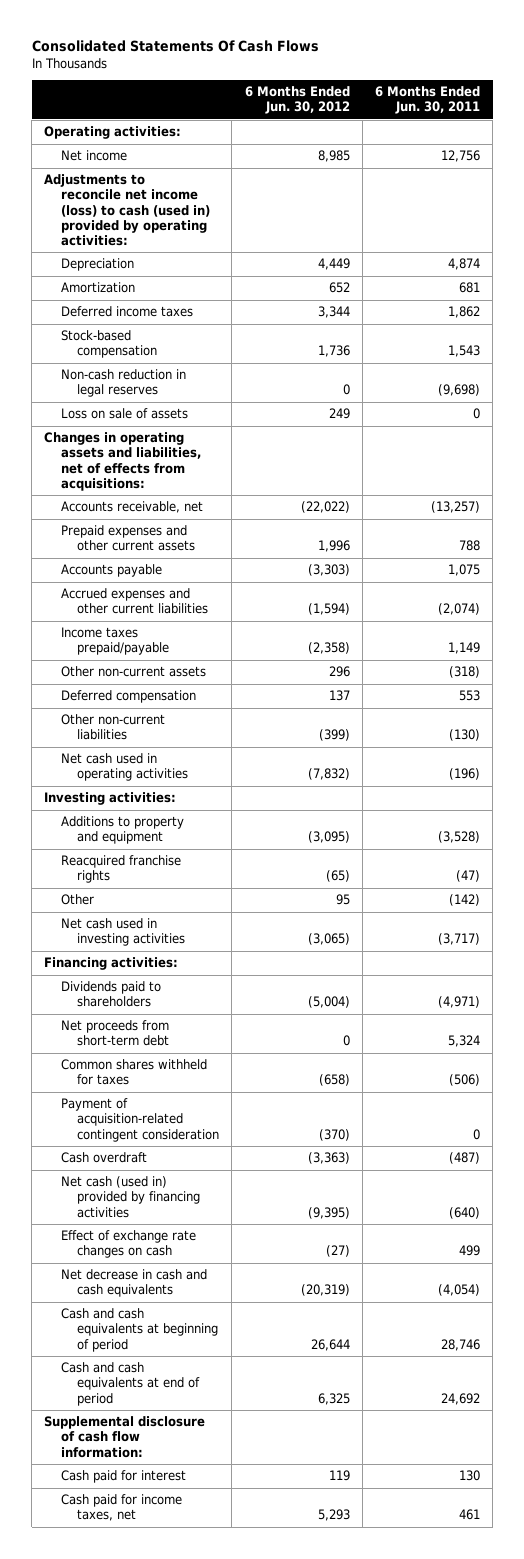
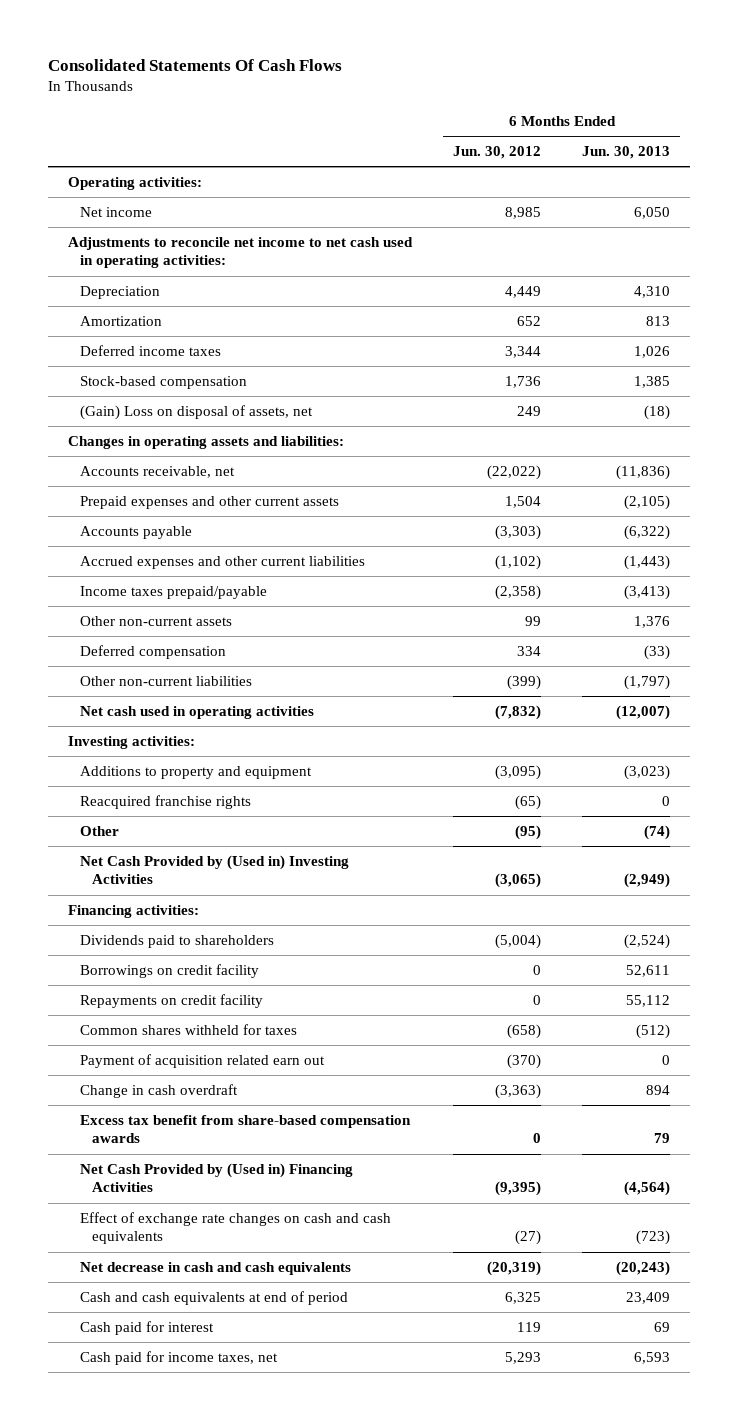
- | 6 Months Ended Jun. 30, 2012 | 6 Months Ended Jun. 30, 2011
+ | 6 Months Ended Jun. 30, 2012 | 6 Months Ended Jun. 30, 2013
- Adjustments to reconcile net income (loss) to cash (used in) provided by operating activities:
+ Adjustments to reconcile net income to net cash used in operating activities:
- Non-cash reduction in legal reserves | 0 | (9,698)
- Loss on sale of assets | 249 | 0
- Changes in operating assets and liabilities, net of effects from acquisitions:
+ (Gain) Loss on disposal of assets, net | 249 | (18)
+ Changes in operating assets and liabilities:
- Prepaid expenses and other current assets | 1,996 | 788
+ Prepaid expenses and other current assets | 1,504 | (2,105)
- Accrued expenses and other current liabilities | (1,594) | (2,074)
+ Accrued expenses and other current liabilities | (1,102) | (1,443)
- Other non-current assets | 296 | (318)
- Deferred compensation | 137 | 553
+ Other non-current assets | 99 | 1,376
+ Deferred compensation | 334 | (33)
- Other | 95 | (142)
- Net cash used in investing activities | (3,065) | (3,717)
+ Other | (95) | (74)
+ Net Cash Provided by (Used in) Investing Activities | (3,065) | (2,949)
- Net proceeds from short-term debt | 0 | 5,324
+ Borrowings on credit facility | 0 | 52,611
+ Repayments on credit facility | 0 | 55,112
- Payment of acquisition-related contingent consideration | (370) | 0
- Cash overdraft | (3,363) | (487)
- Net cash (used in) provided by financing activities | (9,395) | (640)
- Effect of exchange rate changes on cash | (27) | 499
+ Payment of acquisition related earn out | (370) | 0
+ Change in cash overdraft | (3,363) | 894
+ Excess tax benefit from share-based compensation awards | 0 | 79
+ Net Cash Provided by (Used in) Financing Activities | (9,395) | (4,564)
+ Effect of exchange rate changes on cash and cash equivalents | (27) | (723)
- Cash and cash equivalents at beginning of period | 26,644 | 28,746
- Supplemental disclosure of cash flow information:

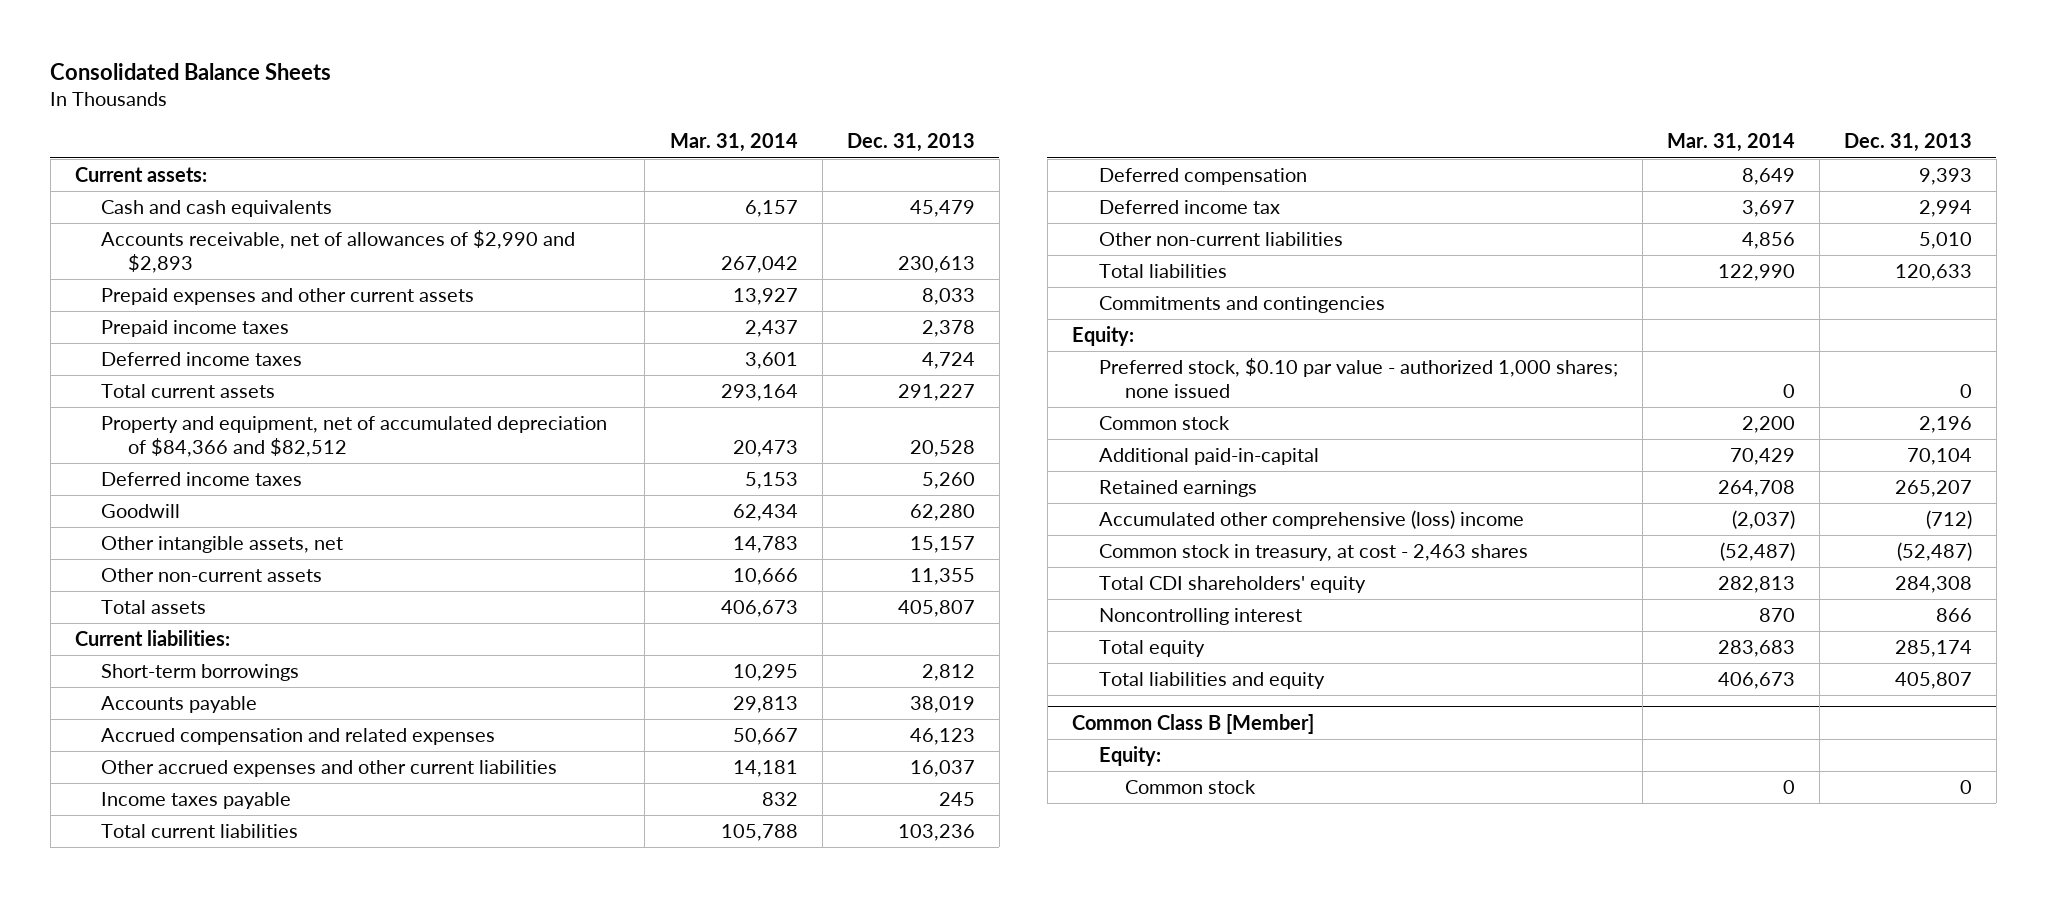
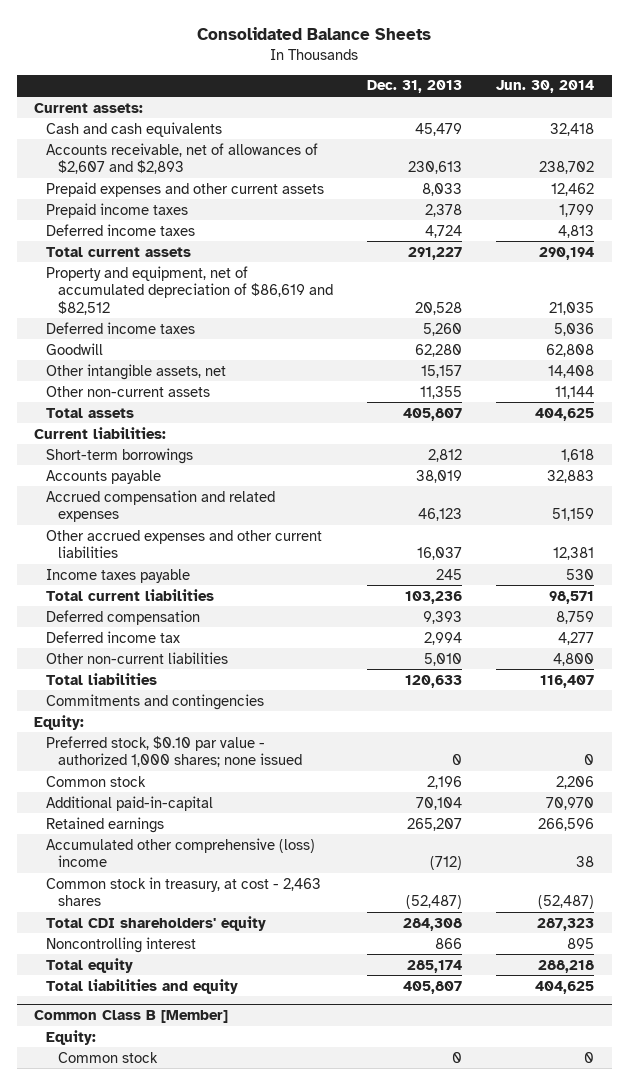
- | Mar. 31, 2014 | Dec. 31, 2013
+ | Dec. 31, 2013 | Jun. 30, 2014
- Accounts receivable, net of allowances of $2,990 and $2,893 | 267,042 | 230,613
+ Accounts receivable, net of allowances of $2,607 and $2,893 | 230,613 | 238,702
- Property and equipment, net of accumulated depreciation of $84,366 and $82,512 | 20,473 | 20,528
+ Property and equipment, net of accumulated depreciation of $86,619 and $82,512 | 20,528 | 21,035

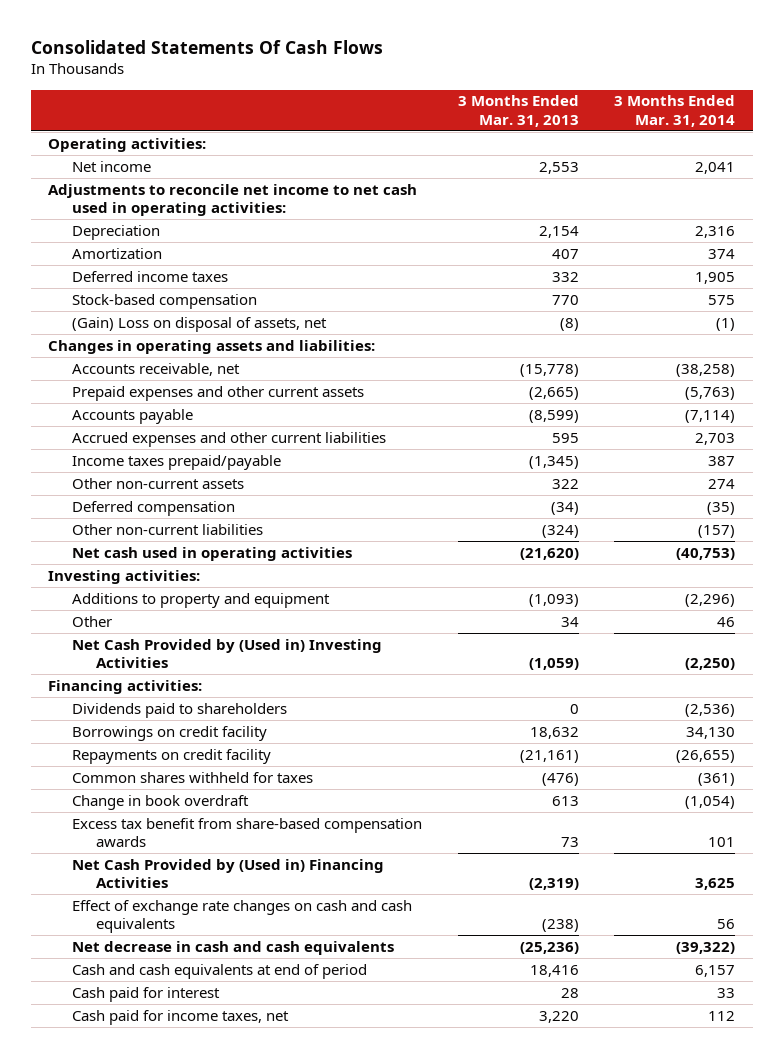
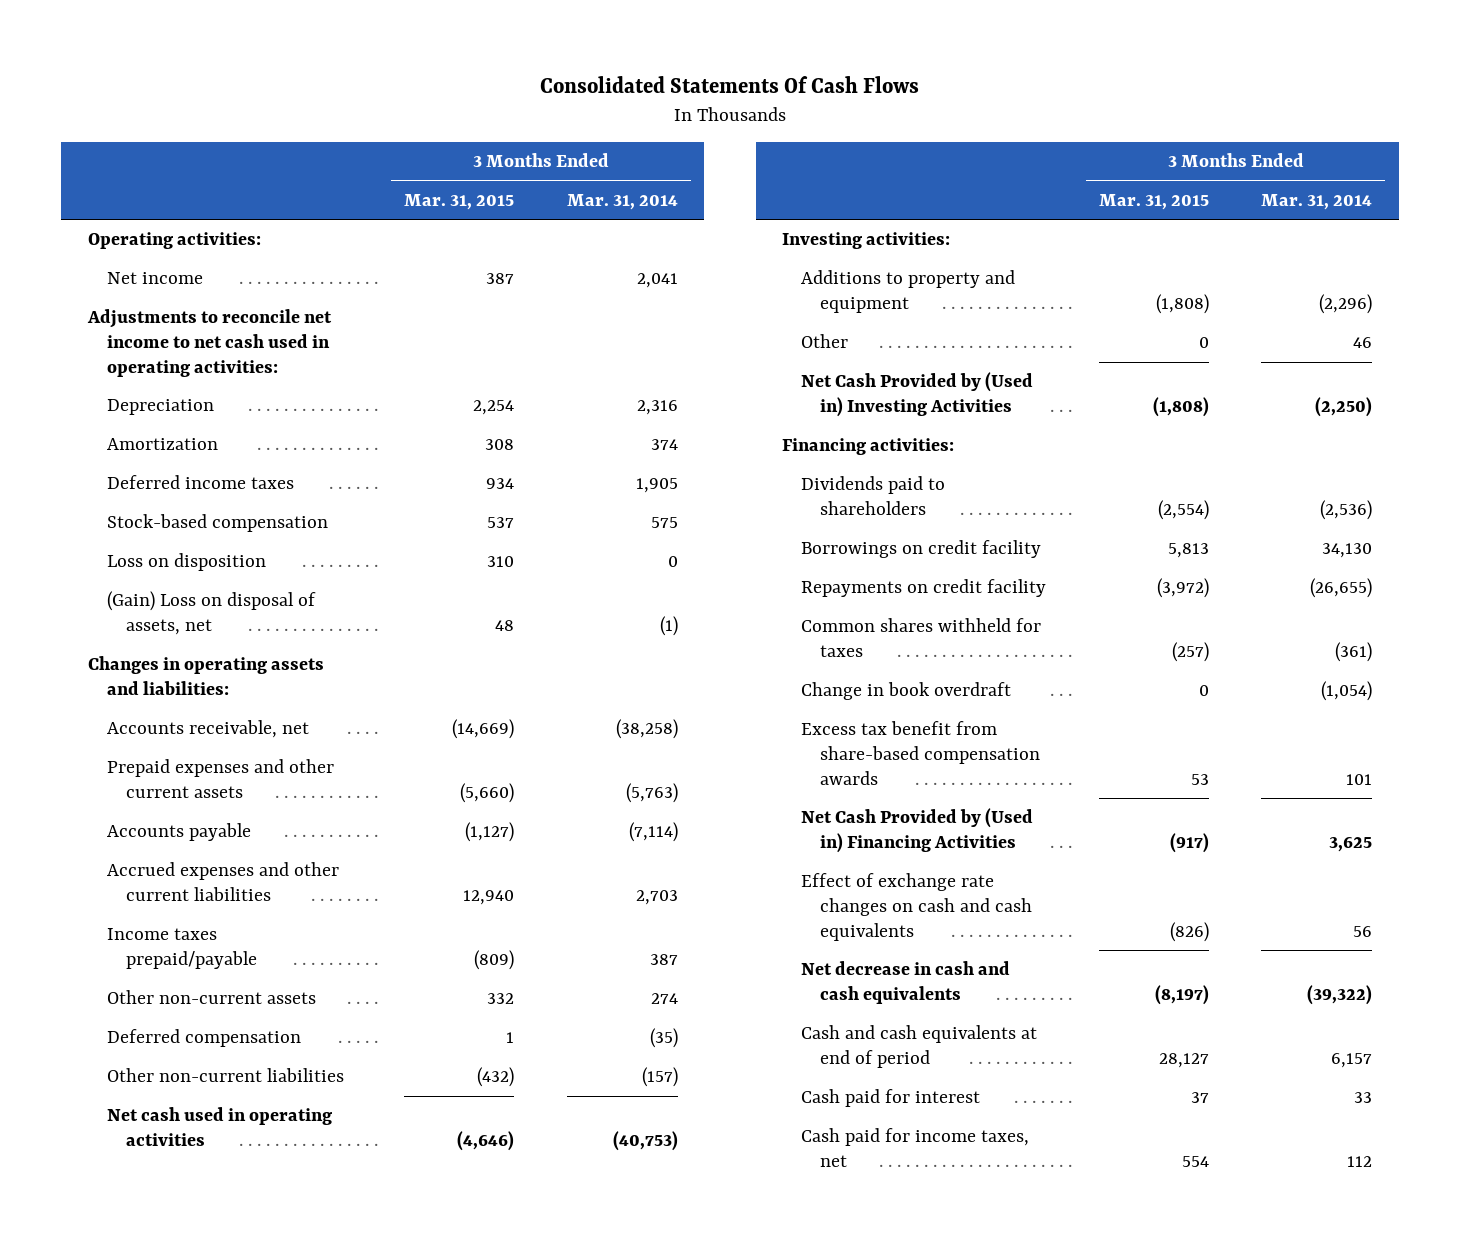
- | 3 Months Ended Mar. 31, 2013 | 3 Months Ended Mar. 31, 2014
+ | 3 Months Ended Mar. 31, 2015 | 3 Months Ended Mar. 31, 2014
+ Loss on disposition | 310 | 0

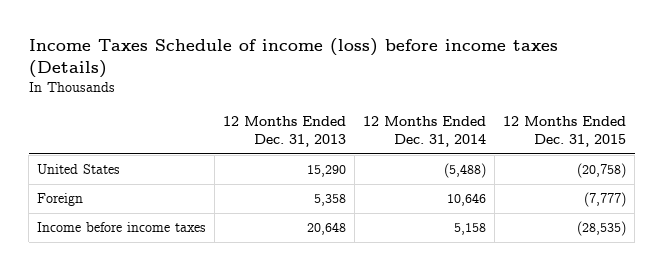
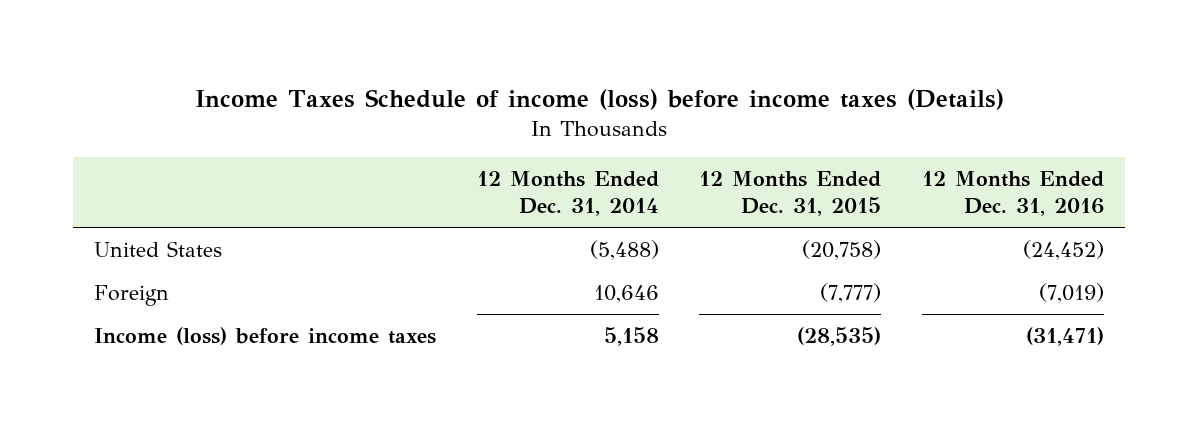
- | 12 Months Ended Dec. 31, 2013 | 12 Months Ended Dec. 31, 2014 | 12 Months Ended Dec. 31, 2015
+ | 12 Months Ended Dec. 31, 2014 | 12 Months Ended Dec. 31, 2015 | 12 Months Ended Dec. 31, 2016
- Income before income taxes | 20,648 | 5,158 | (28,535)
+ Income (loss) before income taxes | 5,158 | (28,535) | (31,471)

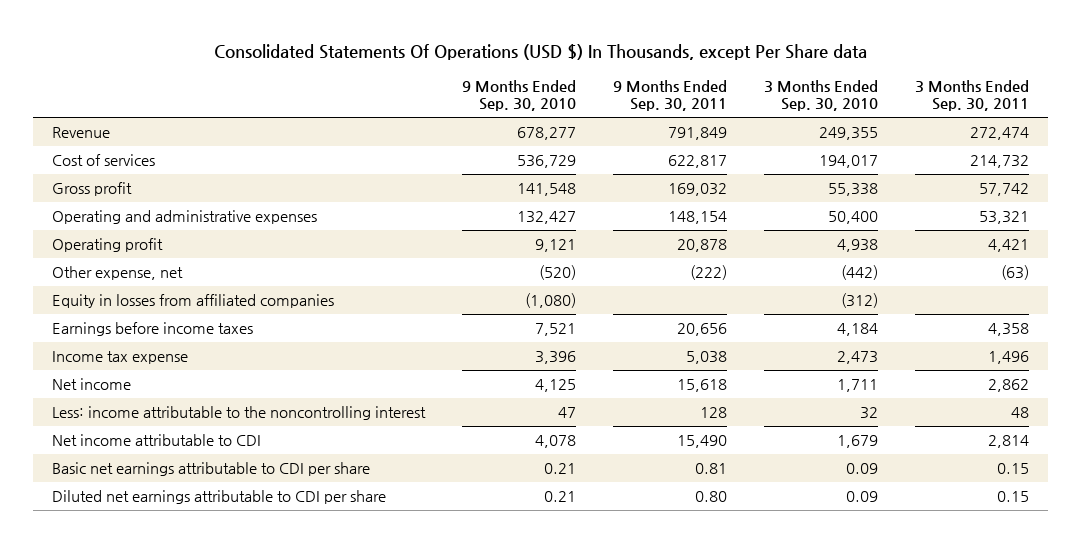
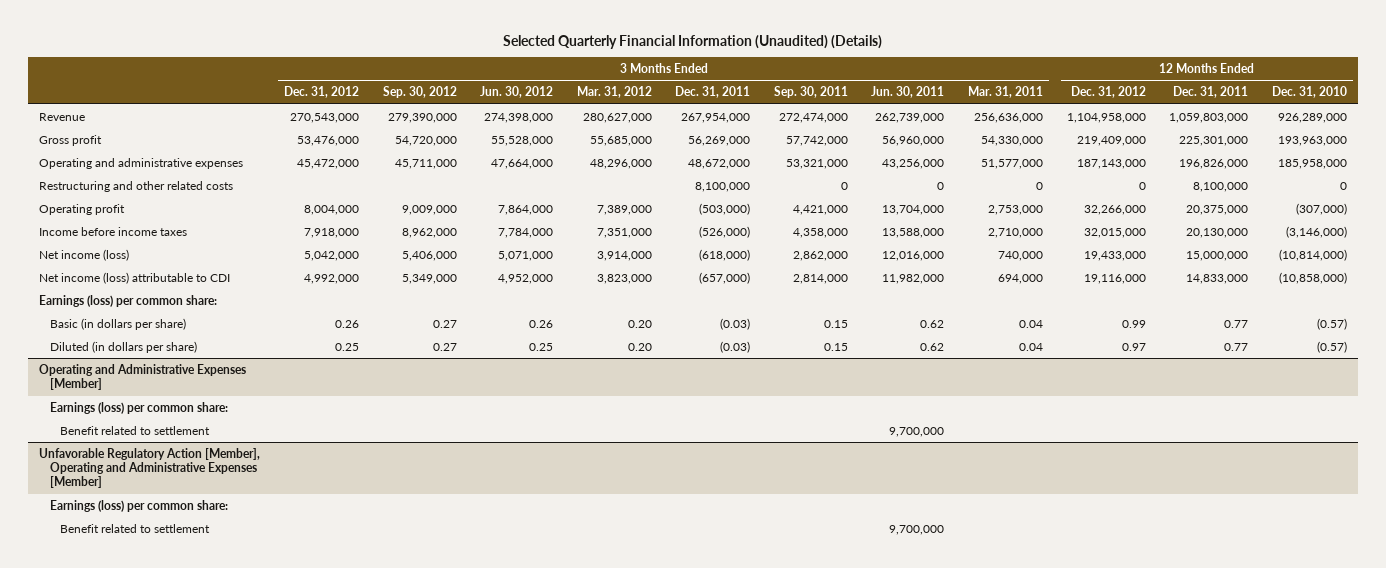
- Consolidated Statements Of Operations (USD $) In Thousands, except Per Share data
+ Selected Quarterly Financial Information (Unaudited) (Details)
- | 9 Months Ended Sep. 30, 2010 | 9 Months Ended Sep. 30, 2011 | 3 Months Ended Sep. 30, 2010 | 3 Months Ended Sep. 30, 2011
+ | 3 Months Ended Dec. 31, 2012 | 3 Months Ended Sep. 30, 2012 | 3 Months Ended Jun. 30, 2012 | 3 Months Ended Mar. 31, 2012 | 3 Months Ended Dec. 31, 2011 | 3 Months Ended Sep. 30, 2011 | 3 Months Ended Jun. 30, 2011 | 3 Months Ended Mar. 31, 2011 | 12 Months Ended Dec. 31, 2012 | 12 Months Ended Dec. 31, 2011 | 12 Months Ended Dec. 31, 2010
- Revenue | 678,277 | 791,849 | 249,355 | 272,474
- Cost of services | 536,729 | 622,817 | 194,017 | 214,732
- Gross profit | 141,548 | 169,032 | 55,338 | 57,742
- Operating and administrative expenses | 132,427 | 148,154 | 50,400 | 53,321
- Operating profit | 9,121 | 20,878 | 4,938 | 4,421
- Other expense, net | (520) | (222) | (442) | (63)
- Equity in losses from affiliated companies | (1,080) | | (312) |
- Earnings before income taxes | 7,521 | 20,656 | 4,184 | 4,358
- Income tax expense | 3,396 | 5,038 | 2,473 | 1,496
- Net income | 4,125 | 15,618 | 1,711 | 2,862
- Less: income attributable to the noncontrolling interest | 47 | 128 | 32 | 48
- Net income attributable to CDI | 4,078 | 15,490 | 1,679 | 2,814
- Basic net earnings attributable to CDI per share | 0.21 | 0.81 | 0.09 | 0.15
- Diluted net earnings attributable to CDI per share | 0.21 | 0.80 | 0.09 | 0.15
+ Revenue | 270,543,000 | 279,390,000 | 274,398,000 | 280,627,000 | 267,954,000 | 272,474,000 | 262,739,000 | 256,636,000 | 1,104,958,000 | 1,059,803,000 | 926,289,000
+ Gross profit | 53,476,000 | 54,720,000 | 55,528,000 | 55,685,000 | 56,269,000 | 57,742,000 | 56,960,000 | 54,330,000 | 219,409,000 | 225,301,000 | 193,963,000
+ Operating and administrative expenses | 45,472,000 | 45,711,000 | 47,664,000 | 48,296,000 | 48,672,000 | 53,321,000 | 43,256,000 | 51,577,000 | 187,143,000 | 196,826,000 | 185,958,000
+ Restructuring and other related costs | | | | | 8,100,000 | 0 | 0 | 0 | 0 | 8,100,000 | 0
+ Operating profit | 8,004,000 | 9,009,000 | 7,864,000 | 7,389,000 | (503,000) | 4,421,000 | 13,704,000 | 2,753,000 | 32,266,000 | 20,375,000 | (307,000)
+ Income before income taxes | 7,918,000 | 8,962,000 | 7,784,000 | 7,351,000 | (526,000) | 4,358,000 | 13,588,000 | 2,710,000 | 32,015,000 | 20,130,000 | (3,146,000)
+ Net income (loss) | 5,042,000 | 5,406,000 | 5,071,000 | 3,914,000 | (618,000) | 2,862,000 | 12,016,000 | 740,000 | 19,433,000 | 15,000,000 | (10,814,000)
+ Net income (loss) attributable to CDI | 4,992,000 | 5,349,000 | 4,952,000 | 3,823,000 | (657,000) | 2,814,000 | 11,982,000 | 694,000 | 19,116,000 | 14,833,000 | (10,858,000)
+ Earnings (loss) per common share:
+ Basic (in dollars per share) | 0.26 | 0.27 | 0.26 | 0.20 | (0.03) | 0.15 | 0.62 | 0.04 | 0.99 | 0.77 | (0.57)
+ Diluted (in dollars per share) | 0.25 | 0.27 | 0.25 | 0.20 | (0.03) | 0.15 | 0.62 | 0.04 | 0.97 | 0.77 | (0.57)
+ Operating and Administrative Expenses [Member]
+ Earnings (loss) per common share:
+ Benefit related to settlement | | | | | | | 9,700,000 | | | |
+ Unfavorable Regulatory Action [Member], Operating and Administrative Expenses [Member]
+ Earnings (loss) per common share:
+ Benefit related to settlement | | | | | | | 9,700,000 | | | |

